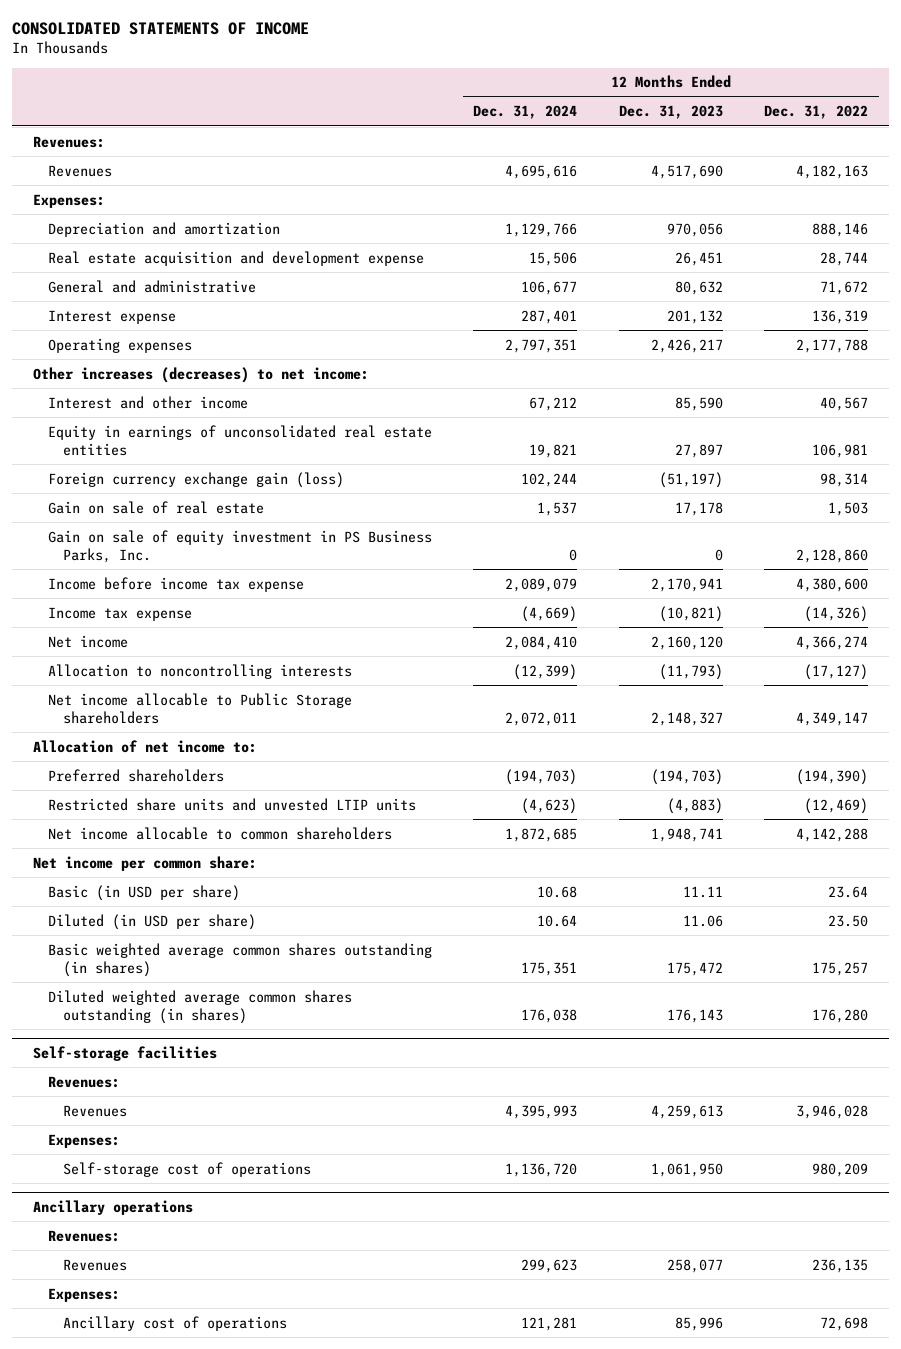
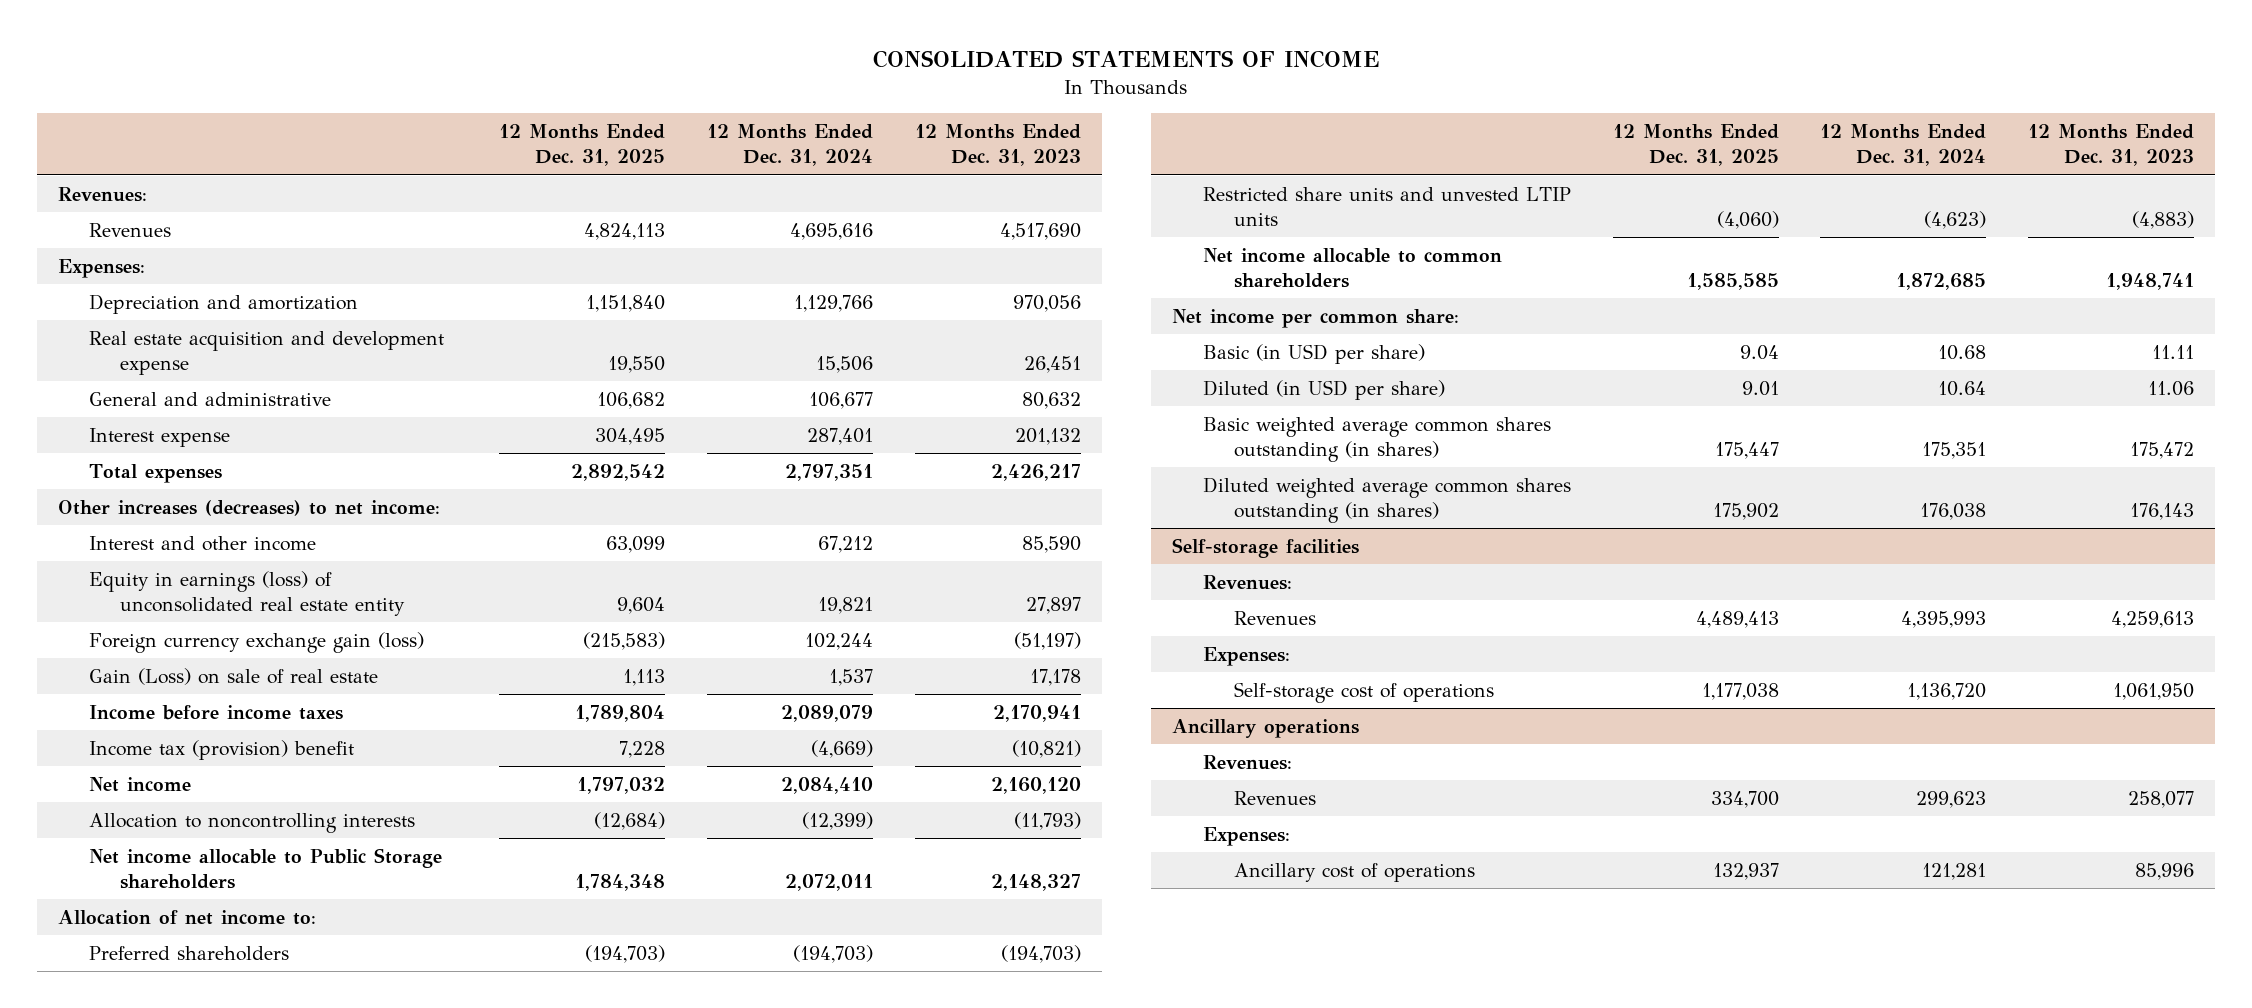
- | 12 Months Ended Dec. 31, 2024 | 12 Months Ended Dec. 31, 2023 | 12 Months Ended Dec. 31, 2022
+ | 12 Months Ended Dec. 31, 2025 | 12 Months Ended Dec. 31, 2024 | 12 Months Ended Dec. 31, 2023
- Operating expenses | 2,797,351 | 2,426,217 | 2,177,788
+ Total expenses | 2,892,542 | 2,797,351 | 2,426,217
- Equity in earnings of unconsolidated real estate entities | 19,821 | 27,897 | 106,981
+ Equity in earnings (loss) of unconsolidated real estate entity | 9,604 | 19,821 | 27,897
- Gain on sale of real estate | 1,537 | 17,178 | 1,503
- Gain on sale of equity investment in PS Business Parks, Inc. | 0 | 0 | 2,128,860
- Income before income tax expense | 2,089,079 | 2,170,941 | 4,380,600
- Income tax expense | (4,669) | (10,821) | (14,326)
+ Gain (Loss) on sale of real estate | 1,113 | 1,537 | 17,178
+ Income before income taxes | 1,789,804 | 2,089,079 | 2,170,941
+ Income tax (provision) benefit | 7,228 | (4,669) | (10,821)

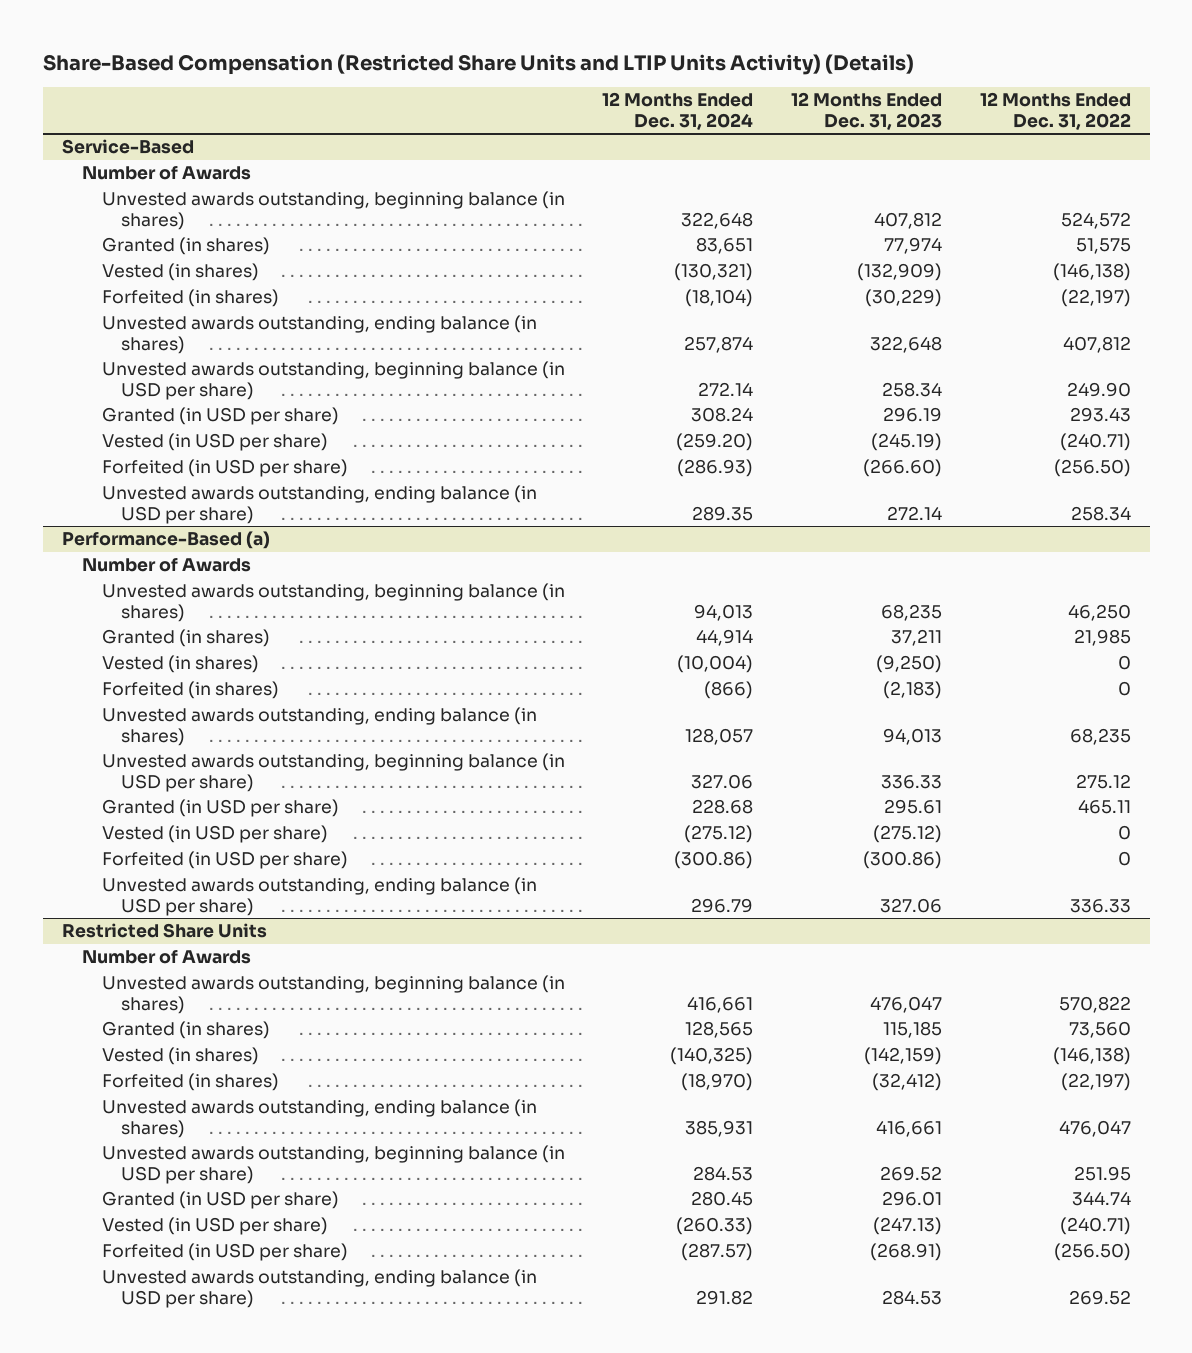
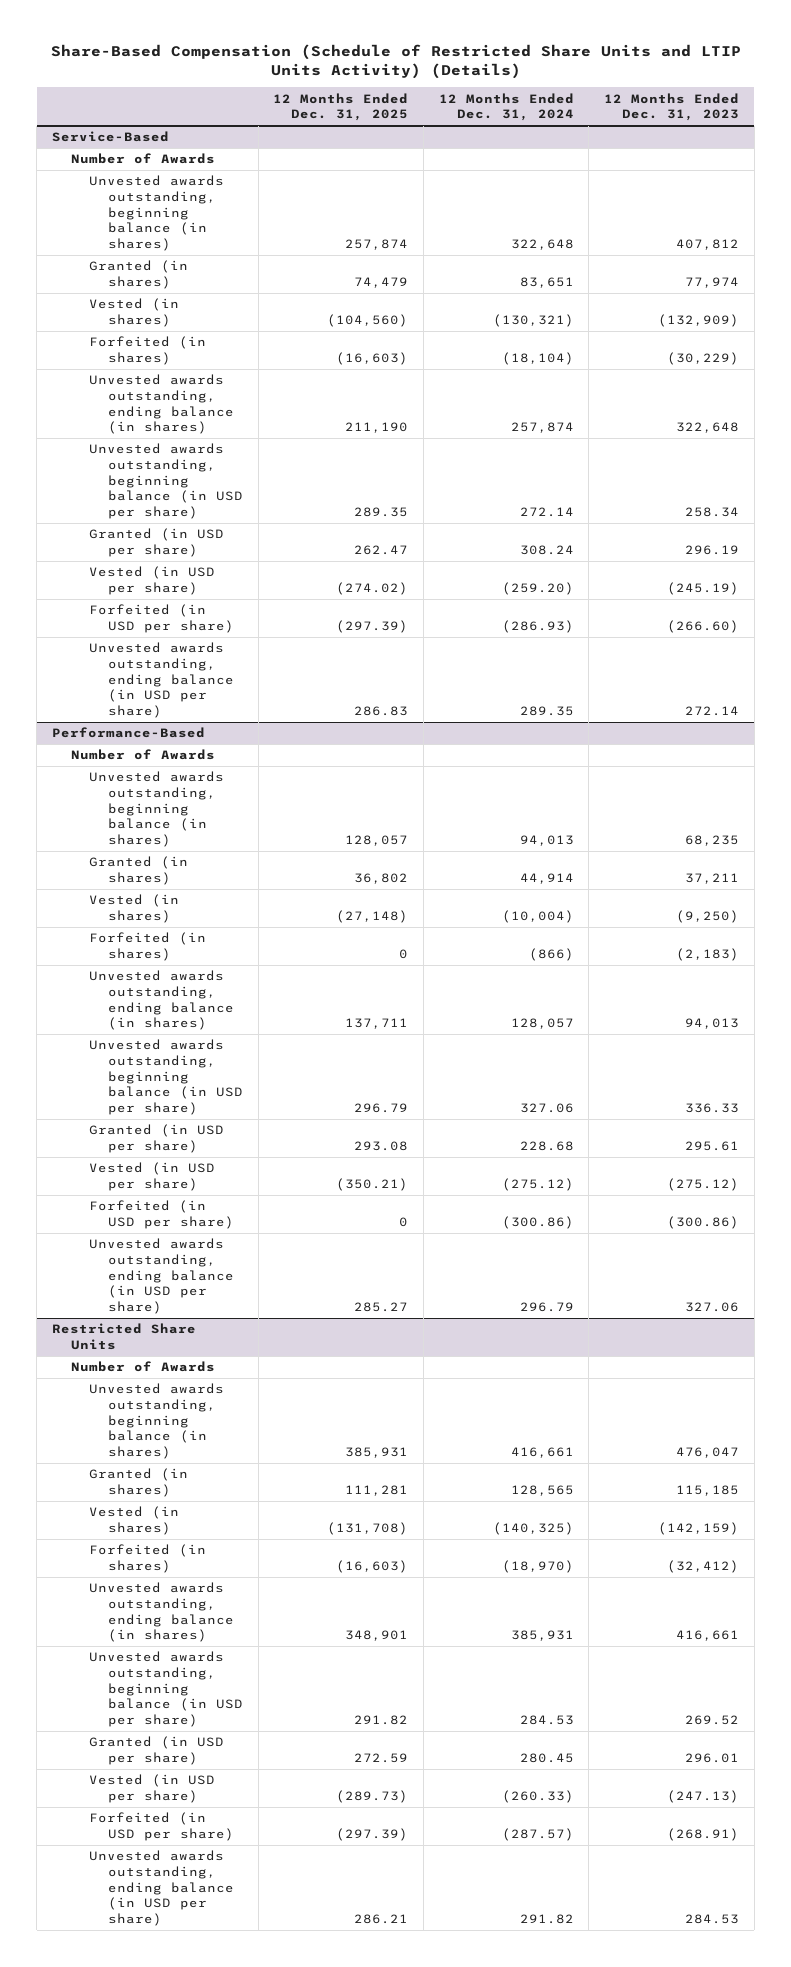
- Share-Based Compensation (Restricted Share Units and LTIP Units Activity) (Details)
+ Share-Based Compensation (Schedule of Restricted Share Units and LTIP Units Activity) (Details)
- | 12 Months Ended Dec. 31, 2024 | 12 Months Ended Dec. 31, 2023 | 12 Months Ended Dec. 31, 2022
+ | 12 Months Ended Dec. 31, 2025 | 12 Months Ended Dec. 31, 2024 | 12 Months Ended Dec. 31, 2023
- Performance-Based (a)
+ Performance-Based

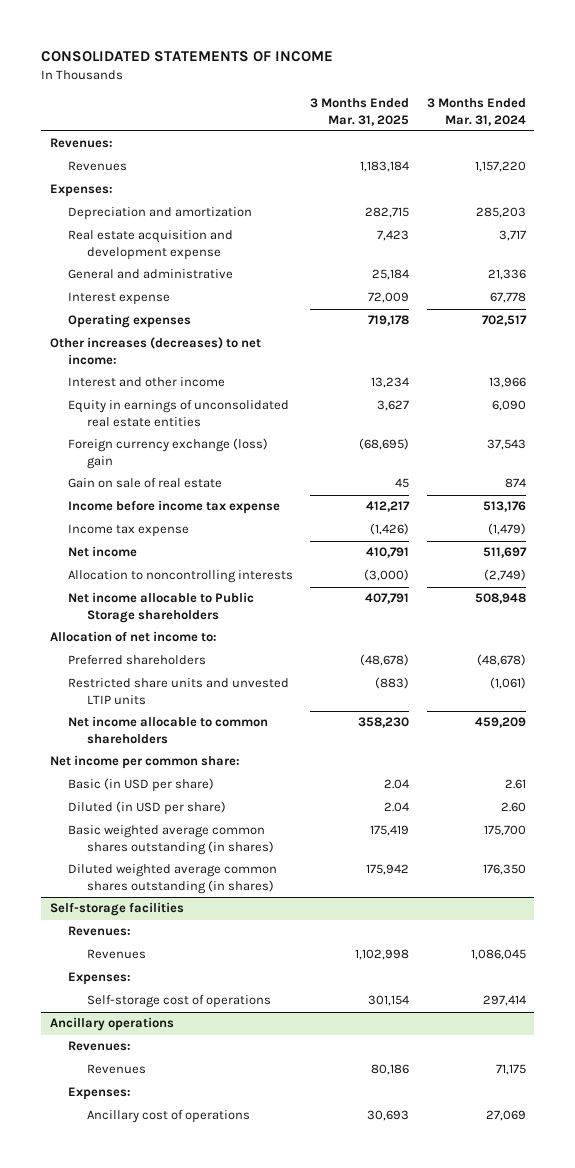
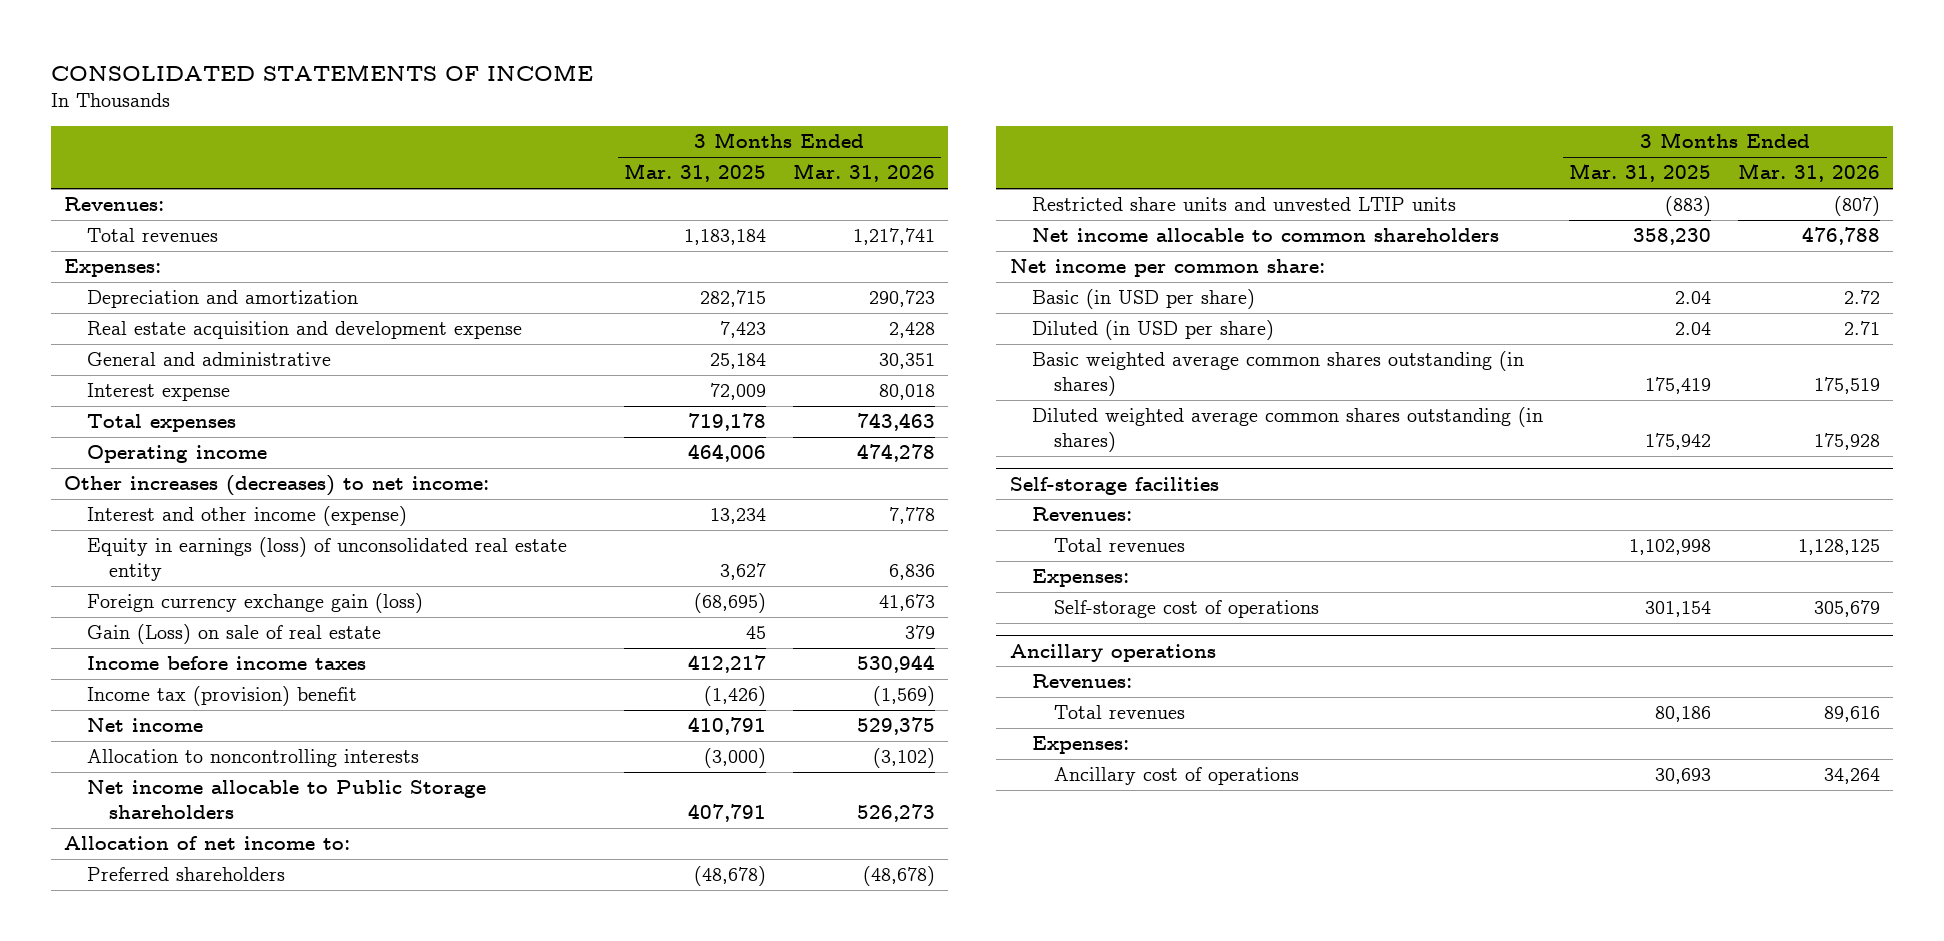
- | 3 Months Ended Mar. 31, 2025 | 3 Months Ended Mar. 31, 2024
+ | 3 Months Ended Mar. 31, 2025 | 3 Months Ended Mar. 31, 2026
- Revenues | 1,183,184 | 1,157,220
+ Total revenues | 1,183,184 | 1,217,741
- Operating expenses | 719,178 | 702,517
+ Total expenses | 719,178 | 743,463
+ Operating income | 464,006 | 474,278
- Interest and other income | 13,234 | 13,966
- Equity in earnings of unconsolidated real estate entities | 3,627 | 6,090
- Foreign currency exchange (loss) gain | (68,695) | 37,543
- Gain on sale of real estate | 45 | 874
- Income before income tax expense | 412,217 | 513,176
- Income tax expense | (1,426) | (1,479)
+ Interest and other income (expense) | 13,234 | 7,778
+ Equity in earnings (loss) of unconsolidated real estate entity | 3,627 | 6,836
+ Foreign currency exchange gain (loss) | (68,695) | 41,673
+ Gain (Loss) on sale of real estate | 45 | 379
+ Income before income taxes | 412,217 | 530,944
+ Income tax (provision) benefit | (1,426) | (1,569)
@ Self-storage facilities
- Revenues | 1,102,998 | 1,086,045
+ Total revenues | 1,102,998 | 1,128,125
@ Ancillary operations
- Revenues | 80,186 | 71,175
+ Total revenues | 80,186 | 89,616

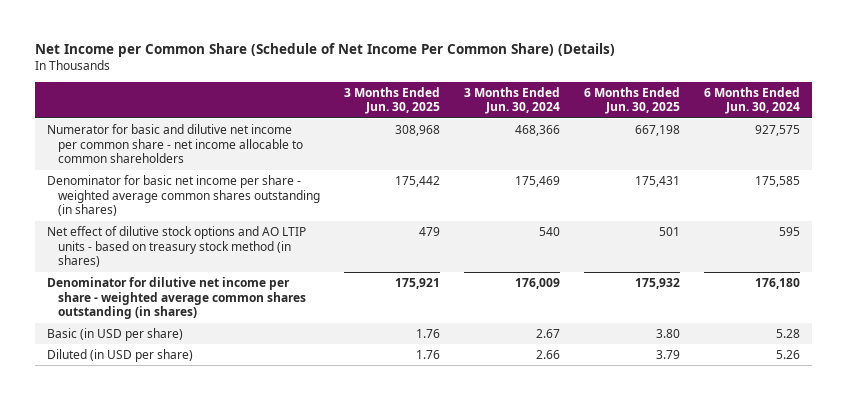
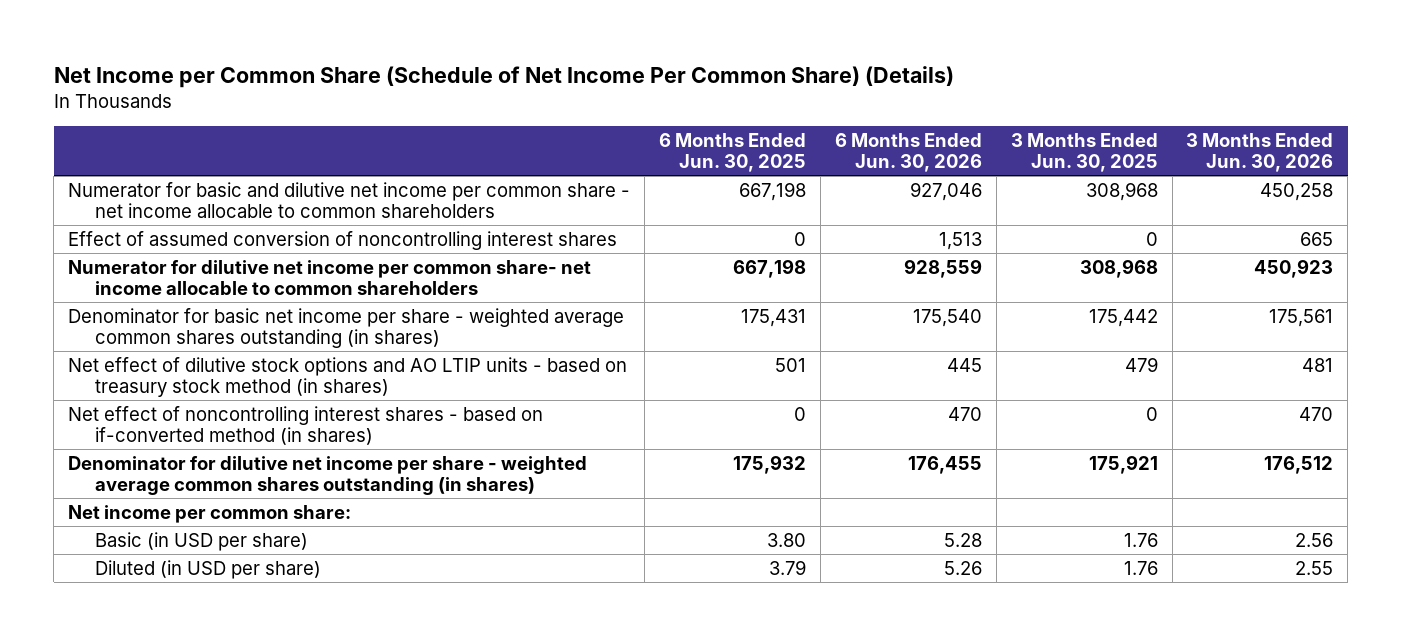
- | 3 Months Ended Jun. 30, 2025 | 3 Months Ended Jun. 30, 2024 | 6 Months Ended Jun. 30, 2025 | 6 Months Ended Jun. 30, 2024
+ | 6 Months Ended Jun. 30, 2025 | 6 Months Ended Jun. 30, 2026 | 3 Months Ended Jun. 30, 2025 | 3 Months Ended Jun. 30, 2026
+ Effect of assumed conversion of noncontrolling interest shares | 0 | 1,513 | 0 | 665
+ Numerator for dilutive net income per common share- net income allocable to common shareholders | 667,198 | 928,559 | 308,968 | 450,923
+ Net effect of noncontrolling interest shares - based on if-converted method (in shares) | 0 | 470 | 0 | 470
+ Net income per common share:

